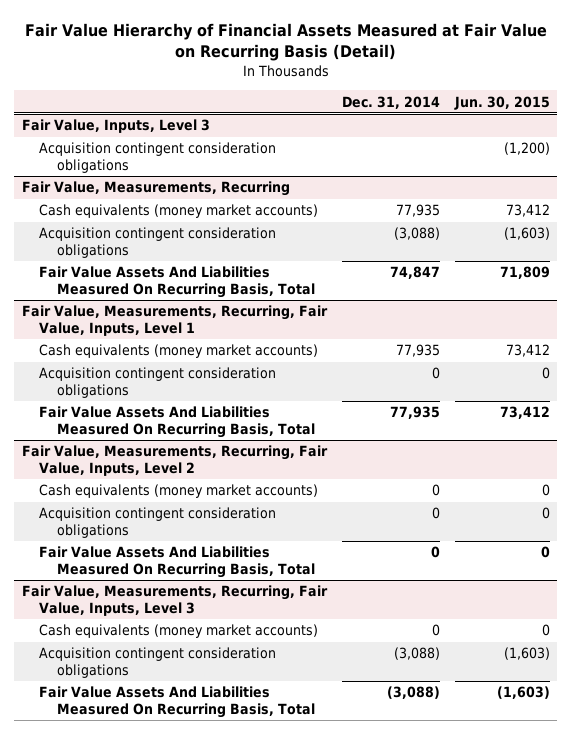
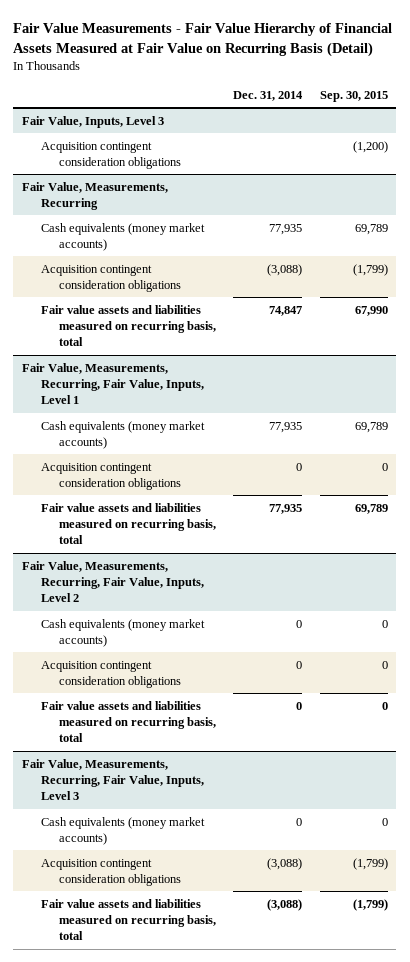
- Fair Value Hierarchy of Financial Assets Measured at Fair Value on Recurring Basis (Detail)
+ Fair Value Measurements - Fair Value Hierarchy of Financial Assets Measured at Fair Value on Recurring Basis (Detail)
- | Dec. 31, 2014 | Jun. 30, 2015
+ | Dec. 31, 2014 | Sep. 30, 2015
@ Fair Value, Measurements, Recurring
- Fair Value Assets And Liabilities Measured On Recurring Basis, Total | 74,847 | 71,809
+ Fair value assets and liabilities measured on recurring basis, total | 74,847 | 67,990
@ Fair Value, Measurements, Recurring, Fair Value, Inputs, Level 1
- Fair Value Assets And Liabilities Measured On Recurring Basis, Total | 77,935 | 73,412
+ Fair value assets and liabilities measured on recurring basis, total | 77,935 | 69,789
@ Fair Value, Measurements, Recurring, Fair Value, Inputs, Level 2
- Fair Value Assets And Liabilities Measured On Recurring Basis, Total | 0 | 0
+ Fair value assets and liabilities measured on recurring basis, total | 0 | 0
@ Fair Value, Measurements, Recurring, Fair Value, Inputs, Level 3
- Fair Value Assets And Liabilities Measured On Recurring Basis, Total | (3,088) | (1,603)
+ Fair value assets and liabilities measured on recurring basis, total | (3,088) | (1,799)

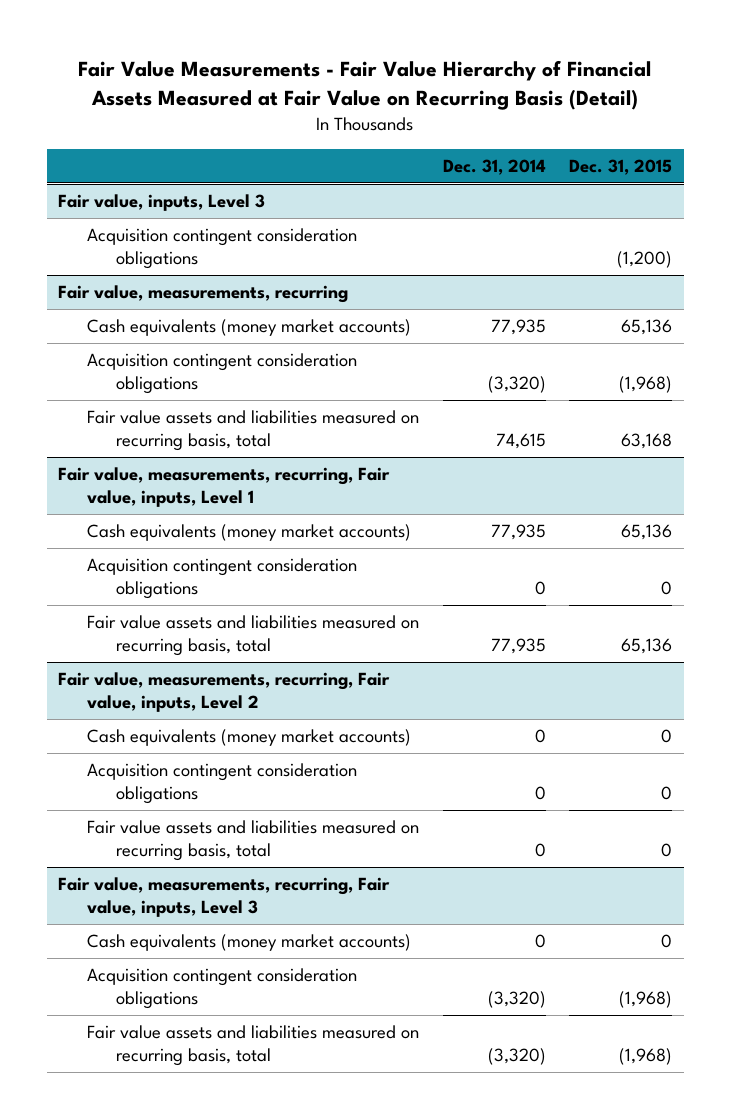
- | Dec. 31, 2014 | Sep. 30, 2015
+ | Dec. 31, 2014 | Dec. 31, 2015
- Fair Value, Inputs, Level 3
+ Fair value, inputs, Level 3
- Fair Value, Measurements, Recurring
+ Fair value, measurements, recurring
- Acquisition contingent consideration obligations | (3,088) | (1,799)
- Fair value assets and liabilities measured on recurring basis, total | 74,847 | 67,990
- Fair Value, Measurements, Recurring, Fair Value, Inputs, Level 1
+ Acquisition contingent consideration obligations | (3,320) | (1,968)
+ Fair value assets and liabilities measured on recurring basis, total | 74,615 | 63,168
+ Fair value, measurements, recurring, Fair value, inputs, Level 1
- Fair Value, Measurements, Recurring, Fair Value, Inputs, Level 2
+ Fair value, measurements, recurring, Fair value, inputs, Level 2
- Fair Value, Measurements, Recurring, Fair Value, Inputs, Level 3
+ Fair value, measurements, recurring, Fair value, inputs, Level 3
- Acquisition contingent consideration obligations | (3,088) | (1,799)
- Fair value assets and liabilities measured on recurring basis, total | (3,088) | (1,799)
+ Acquisition contingent consideration obligations | (3,320) | (1,968)
+ Fair value assets and liabilities measured on recurring basis, total | (3,320) | (1,968)

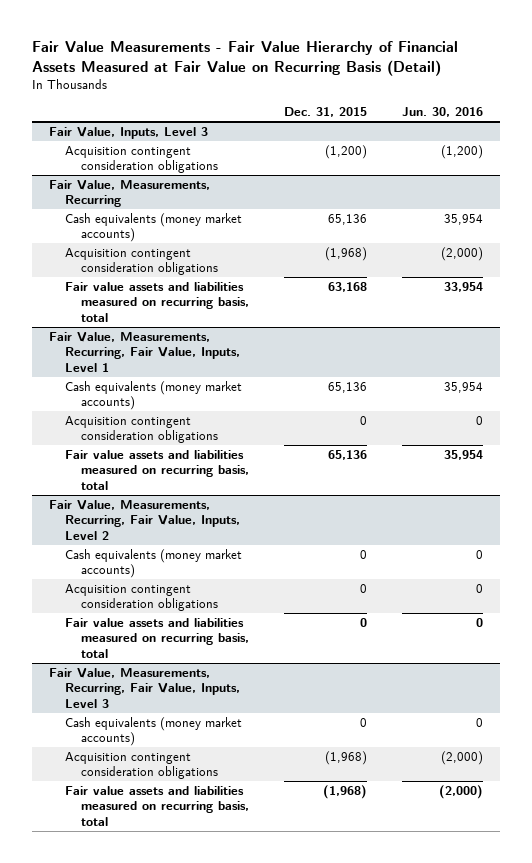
- | Dec. 31, 2014 | Dec. 31, 2015
+ | Dec. 31, 2015 | Jun. 30, 2016
- Fair value, inputs, Level 3
+ Fair Value, Inputs, Level 3
- Fair value, measurements, recurring
+ Fair Value, Measurements, Recurring
- Fair value, measurements, recurring, Fair value, inputs, Level 1
+ Fair Value, Measurements, Recurring, Fair Value, Inputs, Level 1
- Fair value, measurements, recurring, Fair value, inputs, Level 2
+ Fair Value, Measurements, Recurring, Fair Value, Inputs, Level 2
- Fair value, measurements, recurring, Fair value, inputs, Level 3
+ Fair Value, Measurements, Recurring, Fair Value, Inputs, Level 3

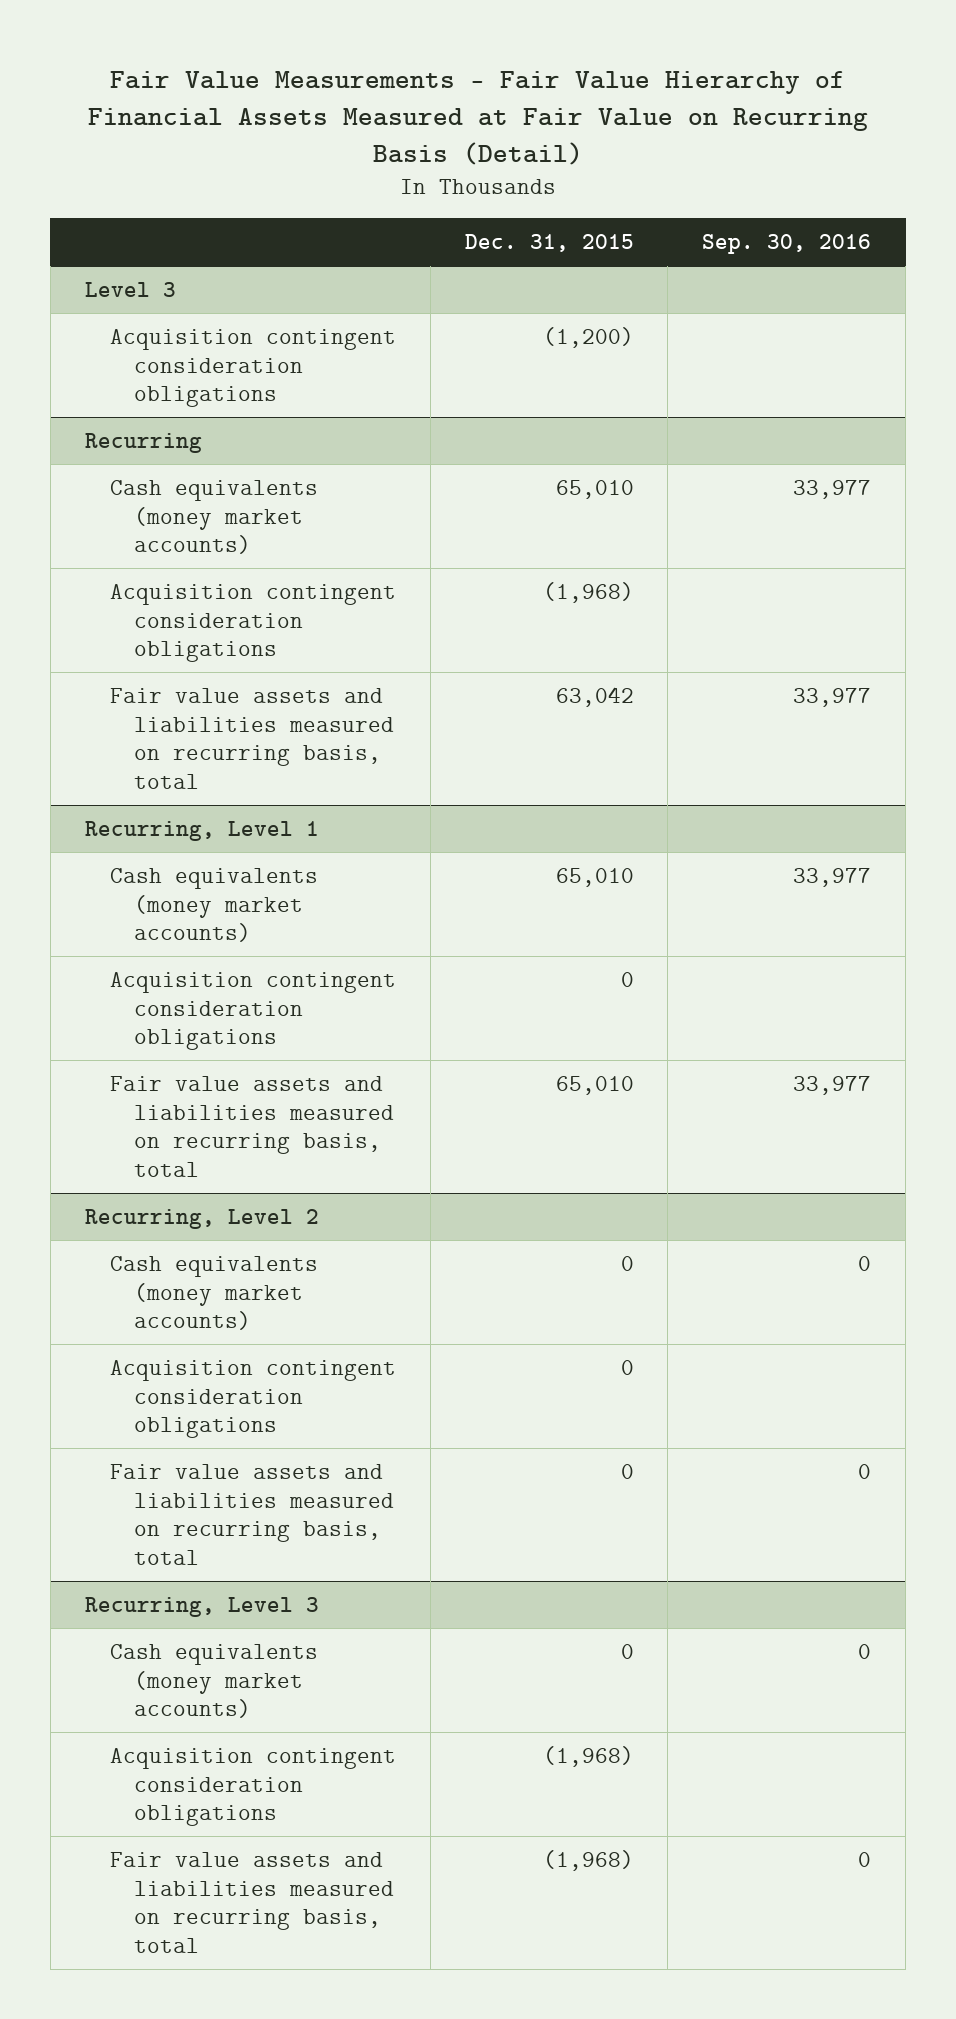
- | Dec. 31, 2015 | Jun. 30, 2016
+ | Dec. 31, 2015 | Sep. 30, 2016
- Fair Value, Inputs, Level 3
+ Level 3
- Fair Value, Measurements, Recurring
- Cash equivalents (money market accounts) | 65,136 | 35,954
+ Recurring
+ Cash equivalents (money market accounts) | 65,010 | 33,977
- Fair value assets and liabilities measured on recurring basis, total | 63,168 | 33,954
- Fair Value, Measurements, Recurring, Fair Value, Inputs, Level 1
- Cash equivalents (money market accounts) | 65,136 | 35,954
+ Fair value assets and liabilities measured on recurring basis, total | 63,042 | 33,977
+ Recurring, Level 1
+ Cash equivalents (money market accounts) | 65,010 | 33,977
- Fair value assets and liabilities measured on recurring basis, total | 65,136 | 35,954
- Fair Value, Measurements, Recurring, Fair Value, Inputs, Level 2
+ Fair value assets and liabilities measured on recurring basis, total | 65,010 | 33,977
+ Recurring, Level 2
- Fair Value, Measurements, Recurring, Fair Value, Inputs, Level 3
+ Recurring, Level 3

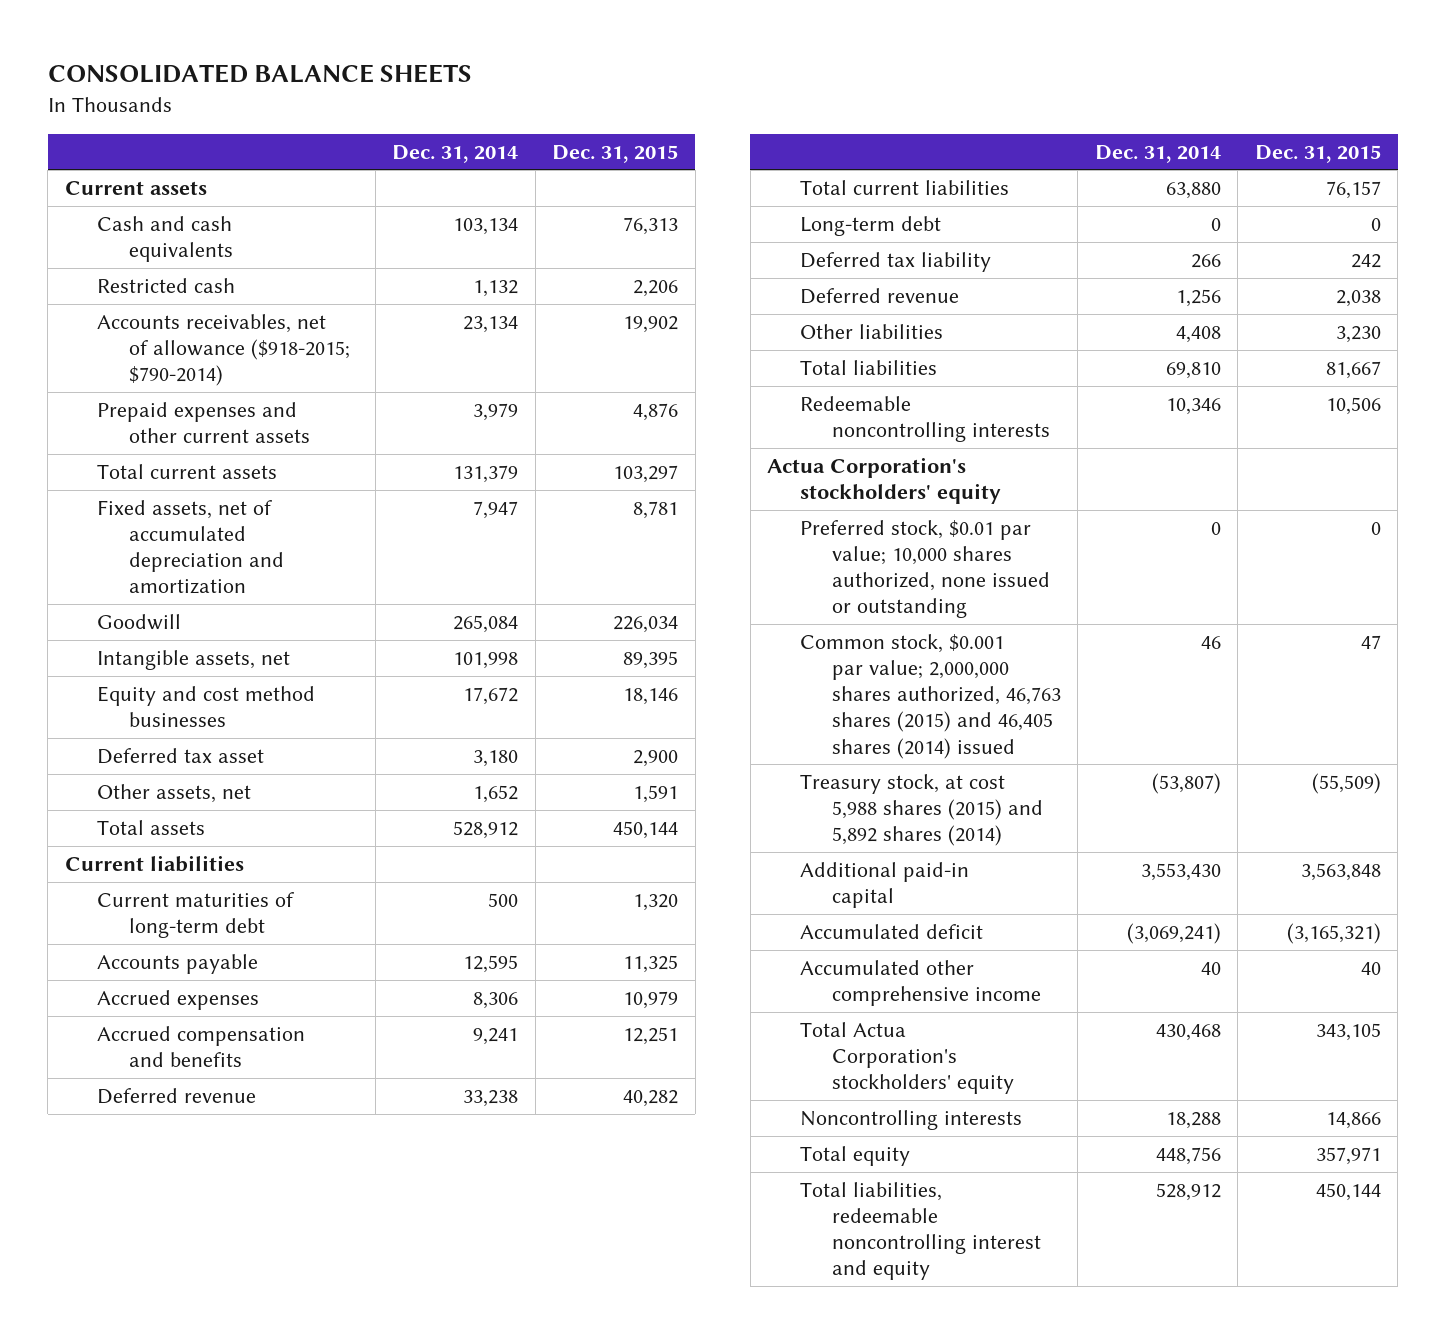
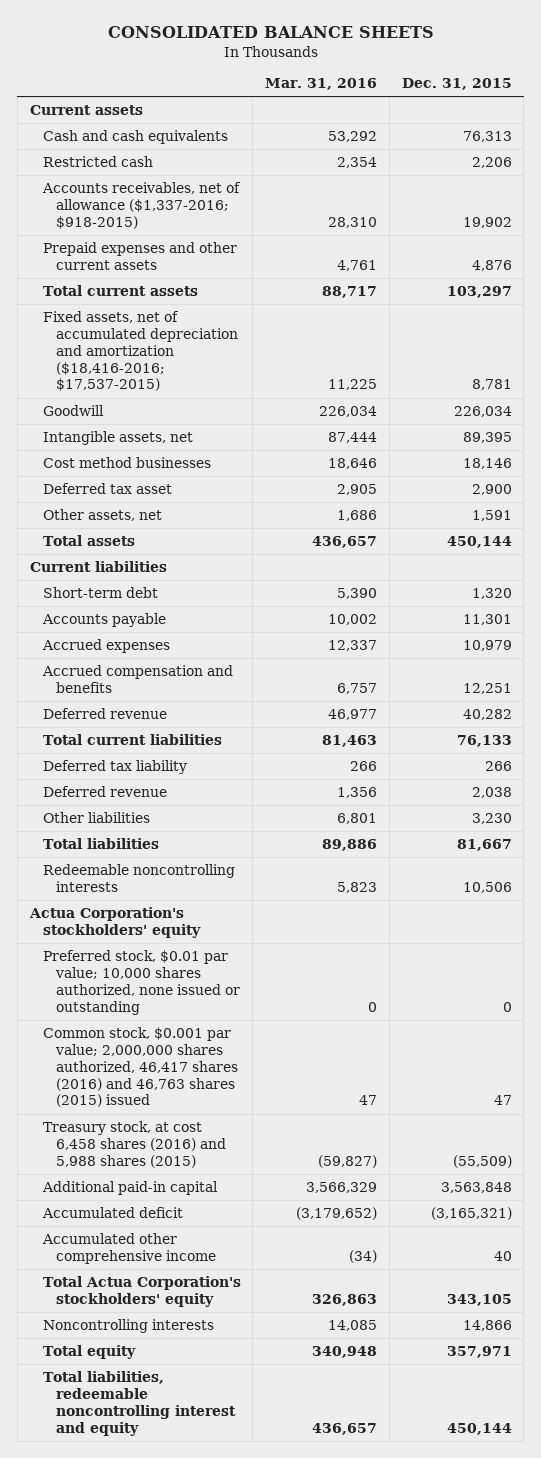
- | Dec. 31, 2014 | Dec. 31, 2015
+ | Mar. 31, 2016 | Dec. 31, 2015
- Accounts receivables, net of allowance ($918-2015; $790-2014) | 23,134 | 19,902
+ Accounts receivables, net of allowance ($1,337-2016; $918-2015) | 28,310 | 19,902
- Fixed assets, net of accumulated depreciation and amortization | 7,947 | 8,781
+ Fixed assets, net of accumulated depreciation and amortization ($18,416-2016; $17,537-2015) | 11,225 | 8,781
- Equity and cost method businesses | 17,672 | 18,146
+ Cost method businesses | 18,646 | 18,146
- Current maturities of long-term debt | 500 | 1,320
- Accounts payable | 12,595 | 11,325
+ Short-term debt | 5,390 | 1,320
+ Accounts payable | 10,002 | 11,301
- Total current liabilities | 63,880 | 76,157
- Long-term debt | 0 | 0
- Deferred tax liability | 266 | 242
+ Total current liabilities | 81,463 | 76,133
+ Deferred tax liability | 266 | 266
- Common stock, $0.001 par value; 2,000,000 shares authorized, 46,763 shares (2015) and 46,405 shares (2014) issued | 46 | 47
- Treasury stock, at cost 5,988 shares (2015) and 5,892 shares (2014) | (53,807) | (55,509)
+ Common stock, $0.001 par value; 2,000,000 shares authorized, 46,417 shares (2016) and 46,763 shares (2015) issued | 47 | 47
+ Treasury stock, at cost 6,458 shares (2016) and 5,988 shares (2015) | (59,827) | (55,509)

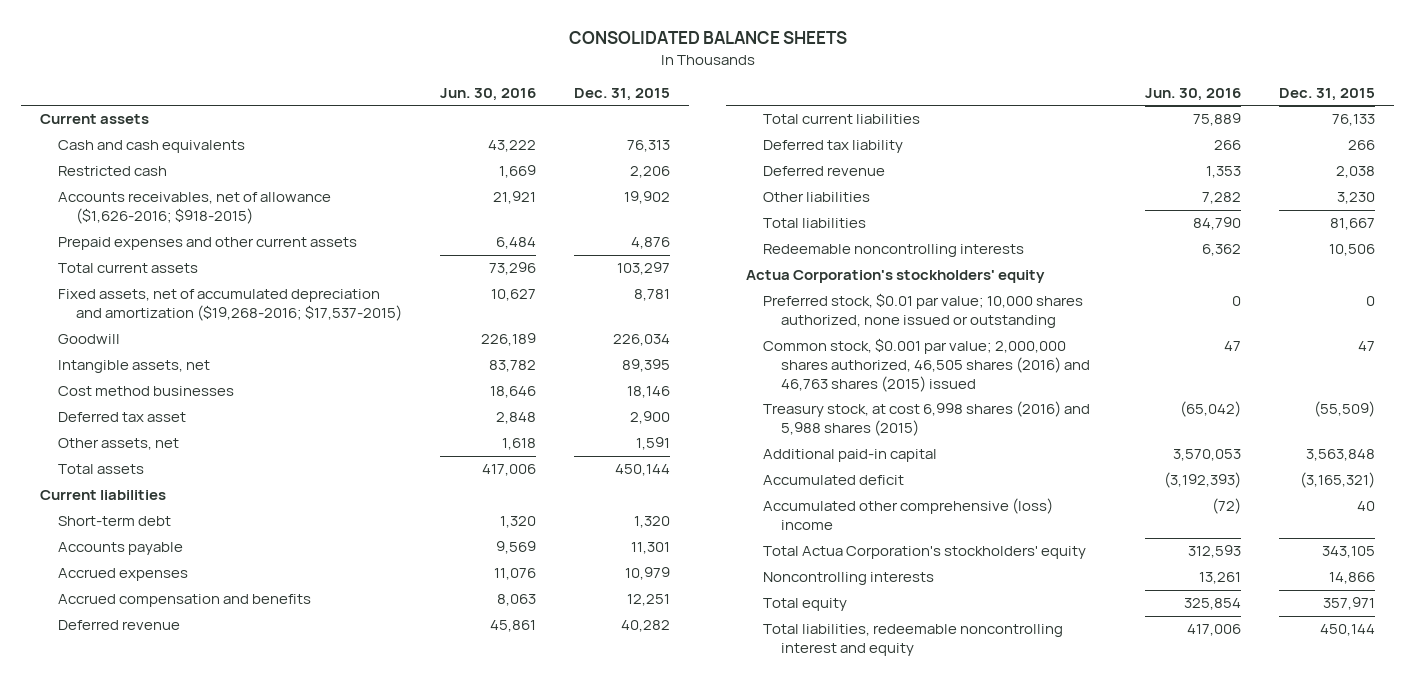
- | Mar. 31, 2016 | Dec. 31, 2015
+ | Jun. 30, 2016 | Dec. 31, 2015
- Accounts receivables, net of allowance ($1,337-2016; $918-2015) | 28,310 | 19,902
+ Accounts receivables, net of allowance ($1,626-2016; $918-2015) | 21,921 | 19,902
- Fixed assets, net of accumulated depreciation and amortization ($18,416-2016; $17,537-2015) | 11,225 | 8,781
+ Fixed assets, net of accumulated depreciation and amortization ($19,268-2016; $17,537-2015) | 10,627 | 8,781
- Common stock, $0.001 par value; 2,000,000 shares authorized, 46,417 shares (2016) and 46,763 shares (2015) issued | 47 | 47
- Treasury stock, at cost 6,458 shares (2016) and 5,988 shares (2015) | (59,827) | (55,509)
+ Common stock, $0.001 par value; 2,000,000 shares authorized, 46,505 shares (2016) and 46,763 shares (2015) issued | 47 | 47
+ Treasury stock, at cost 6,998 shares (2016) and 5,988 shares (2015) | (65,042) | (55,509)
- Accumulated other comprehensive income | (34) | 40
+ Accumulated other comprehensive (loss) income | (72) | 40

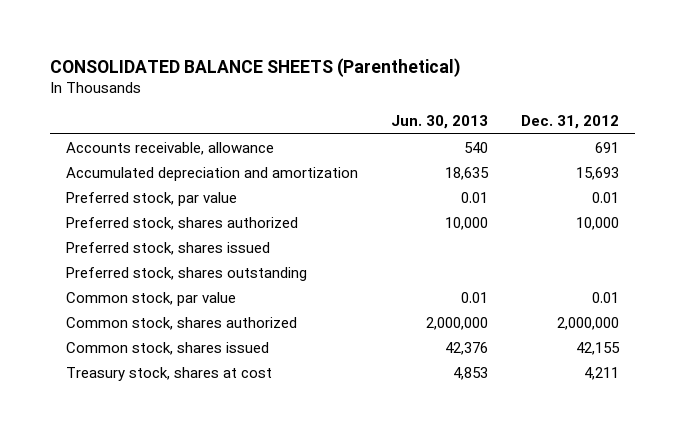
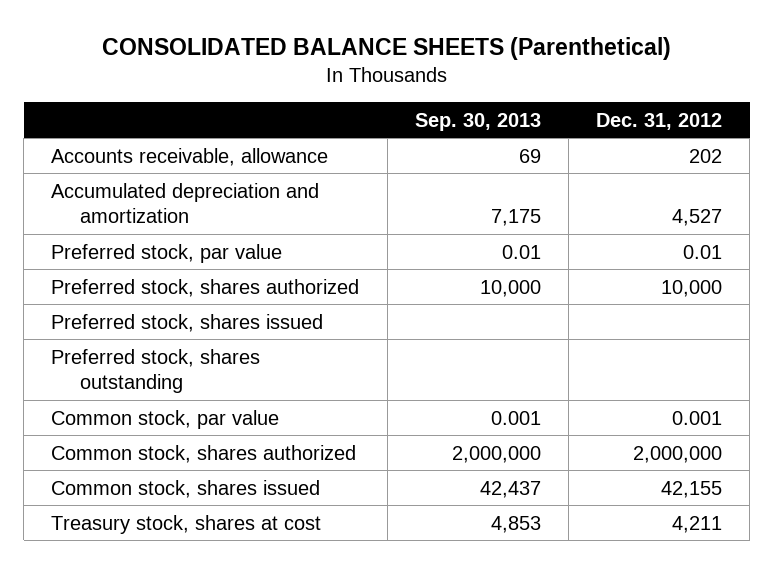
- | Jun. 30, 2013 | Dec. 31, 2012
+ | Sep. 30, 2013 | Dec. 31, 2012
- Accounts receivable, allowance | 540 | 691
- Accumulated depreciation and amortization | 18,635 | 15,693
+ Accounts receivable, allowance | 69 | 202
+ Accumulated depreciation and amortization | 7,175 | 4,527
- Common stock, par value | 0.01 | 0.01
+ Common stock, par value | 0.001 | 0.001

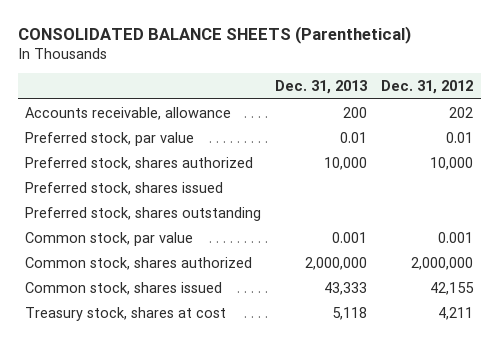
- | Sep. 30, 2013 | Dec. 31, 2012
+ | Dec. 31, 2013 | Dec. 31, 2012
- Accumulated depreciation and amortization | 7,175 | 4,527

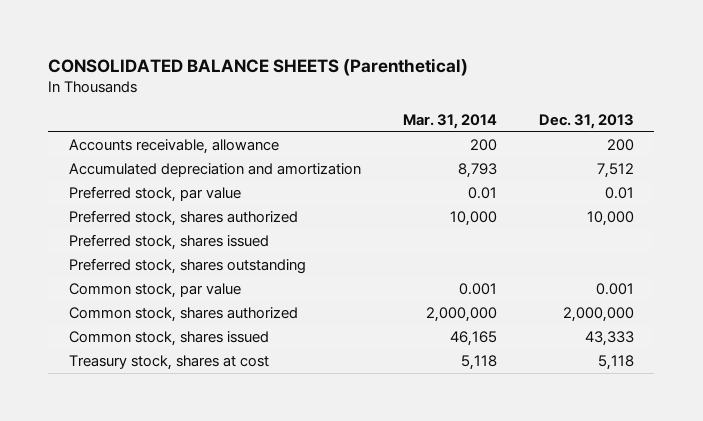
- | Dec. 31, 2013 | Dec. 31, 2012
+ | Mar. 31, 2014 | Dec. 31, 2013
+ Accumulated depreciation and amortization | 8,793 | 7,512

